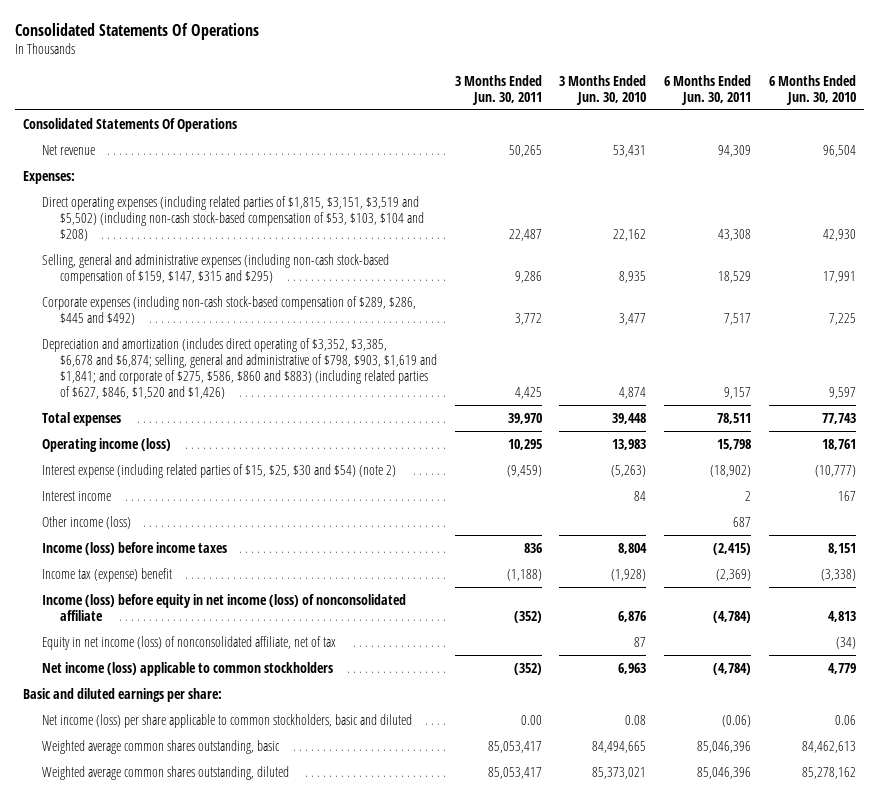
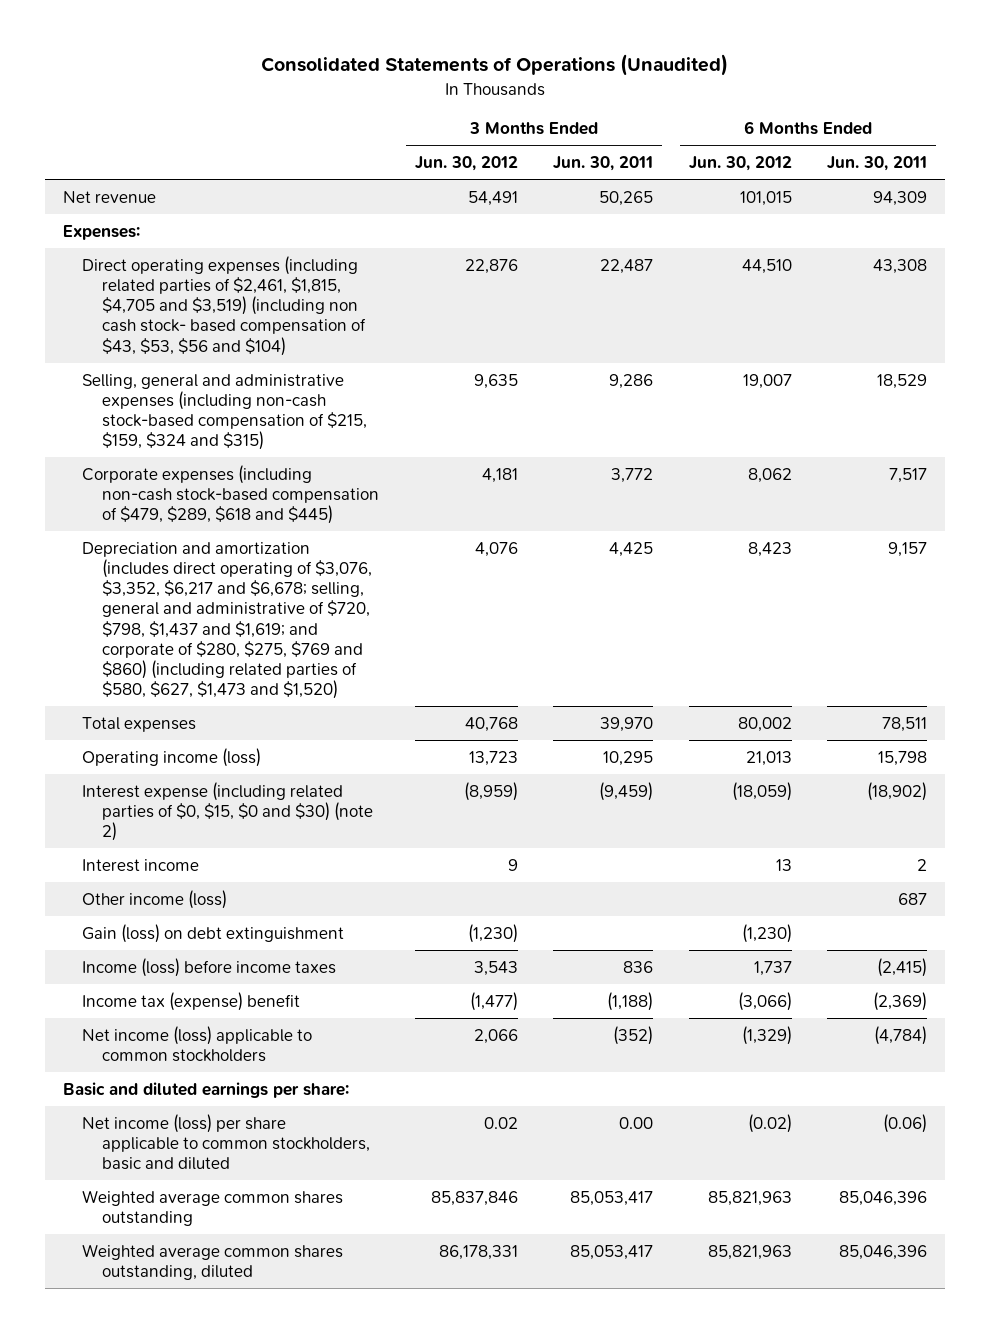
- Consolidated Statements Of Operations
+ Consolidated Statements of Operations (Unaudited)
- | 3 Months Ended Jun. 30, 2011 | 3 Months Ended Jun. 30, 2010 | 6 Months Ended Jun. 30, 2011 | 6 Months Ended Jun. 30, 2010
+ | 3 Months Ended Jun. 30, 2012 | 3 Months Ended Jun. 30, 2011 | 6 Months Ended Jun. 30, 2012 | 6 Months Ended Jun. 30, 2011
- Consolidated Statements Of Operations
- Direct operating expenses (including related parties of $1,815, $3,151, $3,519 and $5,502) (including non-cash stock-based compensation of $53, $103, $104 and $208) | 22,487 | 22,162 | 43,308 | 42,930
- Selling, general and administrative expenses (including non-cash stock-based compensation of $159, $147, $315 and $295) | 9,286 | 8,935 | 18,529 | 17,991
- Corporate expenses (including non-cash stock-based compensation of $289, $286, $445 and $492) | 3,772 | 3,477 | 7,517 | 7,225
- Depreciation and amortization (includes direct operating of $3,352, $3,385, $6,678 and $6,874; selling, general and administrative of $798, $903, $1,619 and $1,841; and corporate of $275, $586, $860 and $883) (including related parties of $627, $846, $1,520 and $1,426) | 4,425 | 4,874 | 9,157 | 9,597
+ Direct operating expenses (including related parties of $2,461, $1,815, $4,705 and $3,519) (including non cash stock- based compensation of $43, $53, $56 and $104) | 22,876 | 22,487 | 44,510 | 43,308
+ Selling, general and administrative expenses (including non-cash stock-based compensation of $215, $159, $324 and $315) | 9,635 | 9,286 | 19,007 | 18,529
+ Corporate expenses (including non-cash stock-based compensation of $479, $289, $618 and $445) | 4,181 | 3,772 | 8,062 | 7,517
+ Depreciation and amortization (includes direct operating of $3,076, $3,352, $6,217 and $6,678; selling, general and administrative of $720, $798, $1,437 and $1,619; and corporate of $280, $275, $769 and $860) (including related parties of $580, $627, $1,473 and $1,520) | 4,076 | 4,425 | 8,423 | 9,157
- Interest expense (including related parties of $15, $25, $30 and $54) (note 2) | (9,459) | (5,263) | (18,902) | (10,777)
+ Interest expense (including related parties of $0, $15, $0 and $30) (note 2) | (8,959) | (9,459) | (18,059) | (18,902)
+ Gain (loss) on debt extinguishment | (1,230) | | (1,230) |
- Income (loss) before equity in net income (loss) of nonconsolidated affiliate | (352) | 6,876 | (4,784) | 4,813
- Equity in net income (loss) of nonconsolidated affiliate, net of tax | | 87 | | (34)
- Weighted average common shares outstanding, basic | 85,053,417 | 84,494,665 | 85,046,396 | 84,462,613
+ Weighted average common shares outstanding | 85,837,846 | 85,053,417 | 85,821,963 | 85,046,396

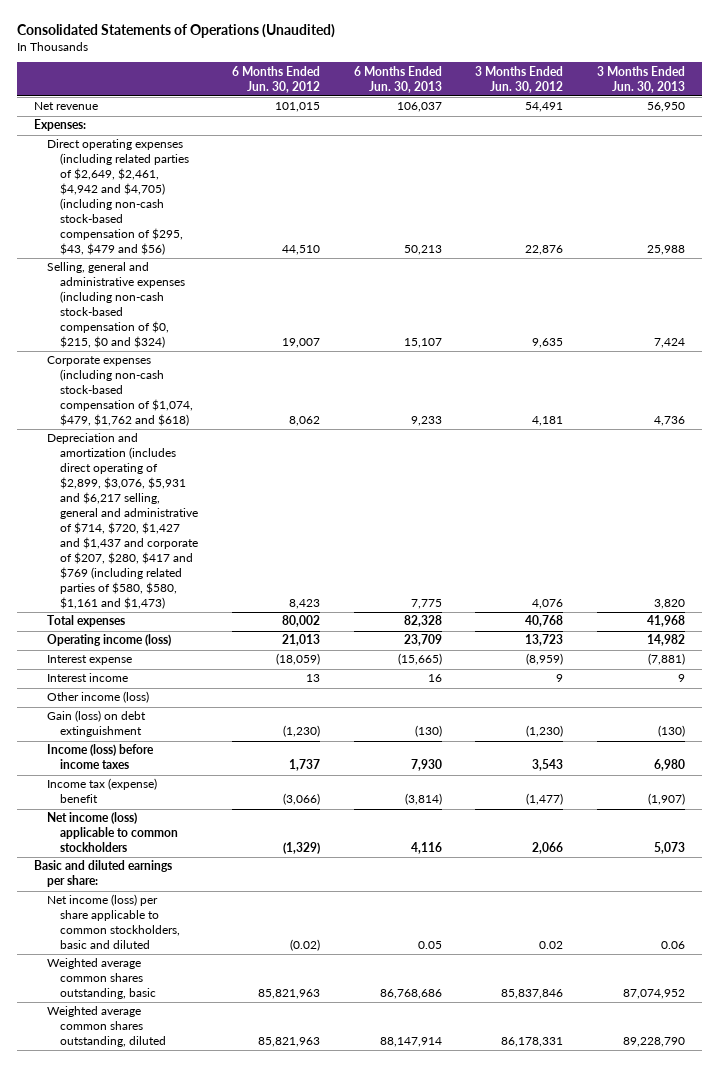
- | 3 Months Ended Jun. 30, 2012 | 3 Months Ended Jun. 30, 2011 | 6 Months Ended Jun. 30, 2012 | 6 Months Ended Jun. 30, 2011
+ | 6 Months Ended Jun. 30, 2012 | 6 Months Ended Jun. 30, 2013 | 3 Months Ended Jun. 30, 2012 | 3 Months Ended Jun. 30, 2013
- Direct operating expenses (including related parties of $2,461, $1,815, $4,705 and $3,519) (including non cash stock- based compensation of $43, $53, $56 and $104) | 22,876 | 22,487 | 44,510 | 43,308
- Selling, general and administrative expenses (including non-cash stock-based compensation of $215, $159, $324 and $315) | 9,635 | 9,286 | 19,007 | 18,529
- Corporate expenses (including non-cash stock-based compensation of $479, $289, $618 and $445) | 4,181 | 3,772 | 8,062 | 7,517
- Depreciation and amortization (includes direct operating of $3,076, $3,352, $6,217 and $6,678; selling, general and administrative of $720, $798, $1,437 and $1,619; and corporate of $280, $275, $769 and $860) (including related parties of $580, $627, $1,473 and $1,520) | 4,076 | 4,425 | 8,423 | 9,157
+ Direct operating expenses (including related parties of $2,649, $2,461, $4,942 and $4,705) (including non-cash stock-based compensation of $295, $43, $479 and $56) | 44,510 | 50,213 | 22,876 | 25,988
+ Selling, general and administrative expenses (including non-cash stock-based compensation of $0, $215, $0 and $324) | 19,007 | 15,107 | 9,635 | 7,424
+ Corporate expenses (including non-cash stock-based compensation of $1,074, $479, $1,762 and $618) | 8,062 | 9,233 | 4,181 | 4,736
+ Depreciation and amortization (includes direct operating of $2,899, $3,076, $5,931 and $6,217 selling, general and administrative of $714, $720, $1,427 and $1,437 and corporate of $207, $280, $417 and $769 (including related parties of $580, $580, $1,161 and $1,473) | 8,423 | 7,775 | 4,076 | 3,820
- Interest expense (including related parties of $0, $15, $0 and $30) (note 2) | (8,959) | (9,459) | (18,059) | (18,902)
+ Interest expense | (18,059) | (15,665) | (8,959) | (7,881)
- Weighted average common shares outstanding | 85,837,846 | 85,053,417 | 85,821,963 | 85,046,396
+ Weighted average common shares outstanding, basic | 85,821,963 | 86,768,686 | 85,837,846 | 87,074,952

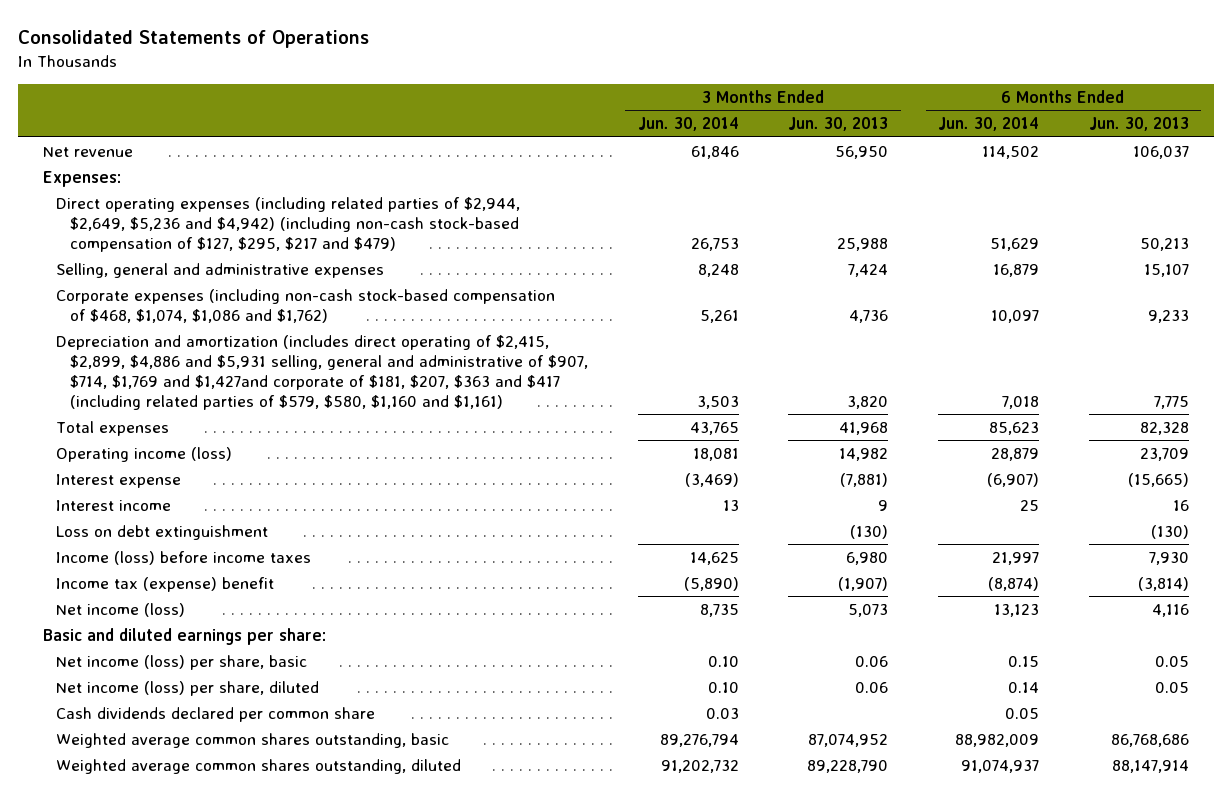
- Consolidated Statements of Operations (Unaudited)
+ Consolidated Statements of Operations
- | 6 Months Ended Jun. 30, 2012 | 6 Months Ended Jun. 30, 2013 | 3 Months Ended Jun. 30, 2012 | 3 Months Ended Jun. 30, 2013
+ | 3 Months Ended Jun. 30, 2014 | 3 Months Ended Jun. 30, 2013 | 6 Months Ended Jun. 30, 2014 | 6 Months Ended Jun. 30, 2013
- Direct operating expenses (including related parties of $2,649, $2,461, $4,942 and $4,705) (including non-cash stock-based compensation of $295, $43, $479 and $56) | 44,510 | 50,213 | 22,876 | 25,988
- Selling, general and administrative expenses (including non-cash stock-based compensation of $0, $215, $0 and $324) | 19,007 | 15,107 | 9,635 | 7,424
- Corporate expenses (including non-cash stock-based compensation of $1,074, $479, $1,762 and $618) | 8,062 | 9,233 | 4,181 | 4,736
- Depreciation and amortization (includes direct operating of $2,899, $3,076, $5,931 and $6,217 selling, general and administrative of $714, $720, $1,427 and $1,437 and corporate of $207, $280, $417 and $769 (including related parties of $580, $580, $1,161 and $1,473) | 8,423 | 7,775 | 4,076 | 3,820
+ Direct operating expenses (including related parties of $2,944, $2,649, $5,236 and $4,942) (including non-cash stock-based compensation of $127, $295, $217 and $479) | 26,753 | 25,988 | 51,629 | 50,213
+ Selling, general and administrative expenses | 8,248 | 7,424 | 16,879 | 15,107
+ Corporate expenses (including non-cash stock-based compensation of $468, $1,074, $1,086 and $1,762) | 5,261 | 4,736 | 10,097 | 9,233
+ Depreciation and amortization (includes direct operating of $2,415, $2,899, $4,886 and $5,931 selling, general and administrative of $907, $714, $1,769 and $1,427and corporate of $181, $207, $363 and $417 (including related parties of $579, $580, $1,160 and $1,161) | 3,503 | 3,820 | 7,018 | 7,775
- Other income (loss)
- Gain (loss) on debt extinguishment | (1,230) | (130) | (1,230) | (130)
+ Loss on debt extinguishment | | (130) | | (130)
- Net income (loss) applicable to common stockholders | (1,329) | 4,116 | 2,066 | 5,073
+ Net income (loss) | 8,735 | 5,073 | 13,123 | 4,116
- Net income (loss) per share applicable to common stockholders, basic and diluted | (0.02) | 0.05 | 0.02 | 0.06
+ Net income (loss) per share, basic | 0.10 | 0.06 | 0.15 | 0.05
+ Net income (loss) per share, diluted | 0.10 | 0.06 | 0.14 | 0.05
+ Cash dividends declared per common share | 0.03 | | 0.05 |

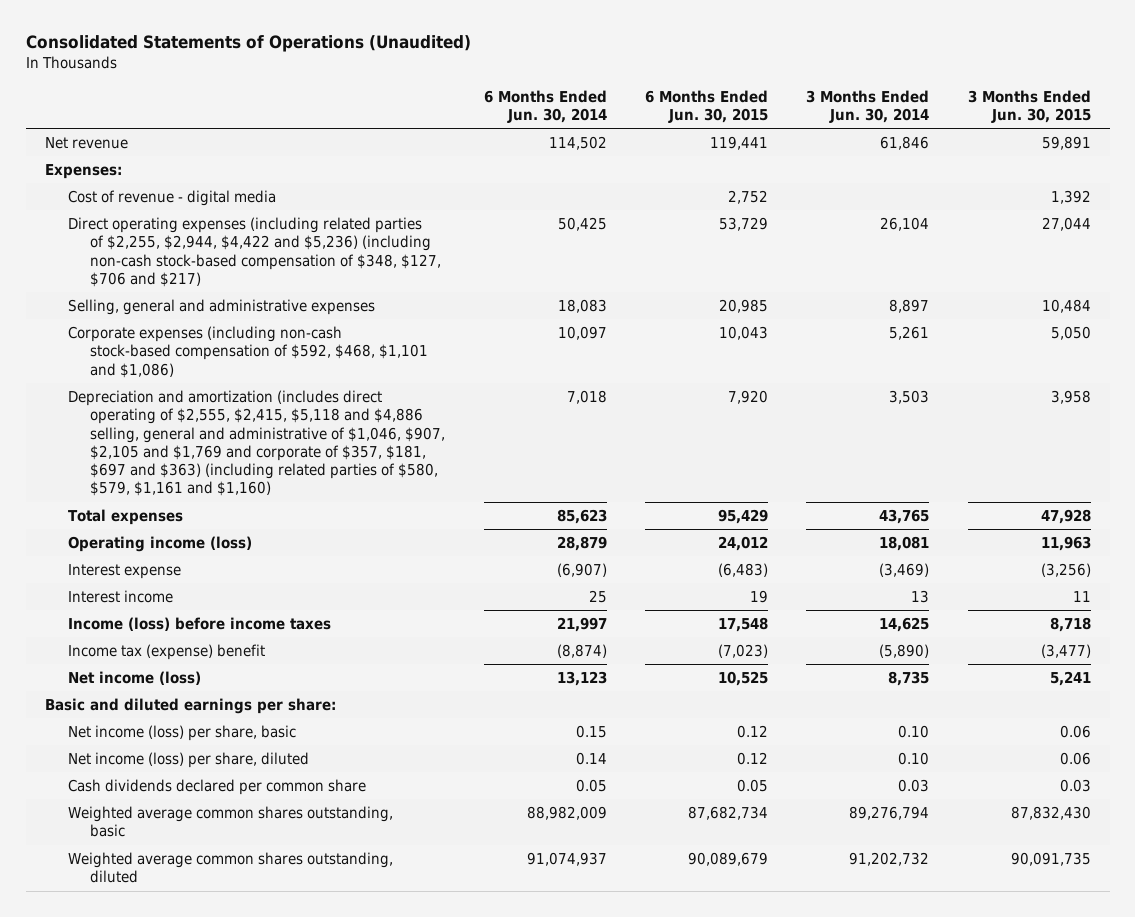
- Consolidated Statements of Operations
+ Consolidated Statements of Operations (Unaudited)
- | 3 Months Ended Jun. 30, 2014 | 3 Months Ended Jun. 30, 2013 | 6 Months Ended Jun. 30, 2014 | 6 Months Ended Jun. 30, 2013
+ | 6 Months Ended Jun. 30, 2014 | 6 Months Ended Jun. 30, 2015 | 3 Months Ended Jun. 30, 2014 | 3 Months Ended Jun. 30, 2015
- Direct operating expenses (including related parties of $2,944, $2,649, $5,236 and $4,942) (including non-cash stock-based compensation of $127, $295, $217 and $479) | 26,753 | 25,988 | 51,629 | 50,213
- Selling, general and administrative expenses | 8,248 | 7,424 | 16,879 | 15,107
- Corporate expenses (including non-cash stock-based compensation of $468, $1,074, $1,086 and $1,762) | 5,261 | 4,736 | 10,097 | 9,233
- Depreciation and amortization (includes direct operating of $2,415, $2,899, $4,886 and $5,931 selling, general and administrative of $907, $714, $1,769 and $1,427and corporate of $181, $207, $363 and $417 (including related parties of $579, $580, $1,160 and $1,161) | 3,503 | 3,820 | 7,018 | 7,775
+ Cost of revenue - digital media | | 2,752 | | 1,392
+ Direct operating expenses (including related parties of $2,255, $2,944, $4,422 and $5,236) (including non-cash stock-based compensation of $348, $127, $706 and $217) | 50,425 | 53,729 | 26,104 | 27,044
+ Selling, general and administrative expenses | 18,083 | 20,985 | 8,897 | 10,484
+ Corporate expenses (including non-cash stock-based compensation of $592, $468, $1,101 and $1,086) | 10,097 | 10,043 | 5,261 | 5,050
+ Depreciation and amortization (includes direct operating of $2,555, $2,415, $5,118 and $4,886 selling, general and administrative of $1,046, $907, $2,105 and $1,769 and corporate of $357, $181, $697 and $363) (including related parties of $580, $579, $1,161 and $1,160) | 7,018 | 7,920 | 3,503 | 3,958
- Loss on debt extinguishment | | (130) | | (130)

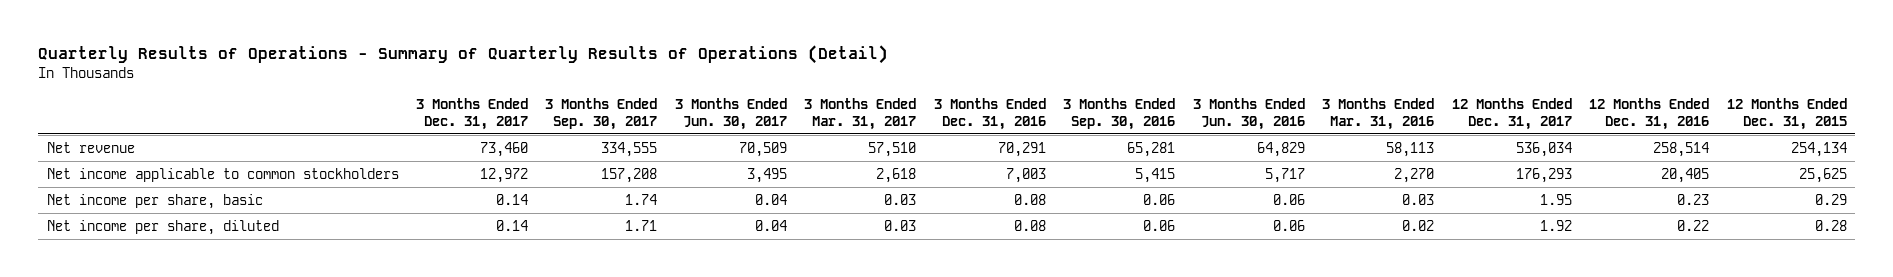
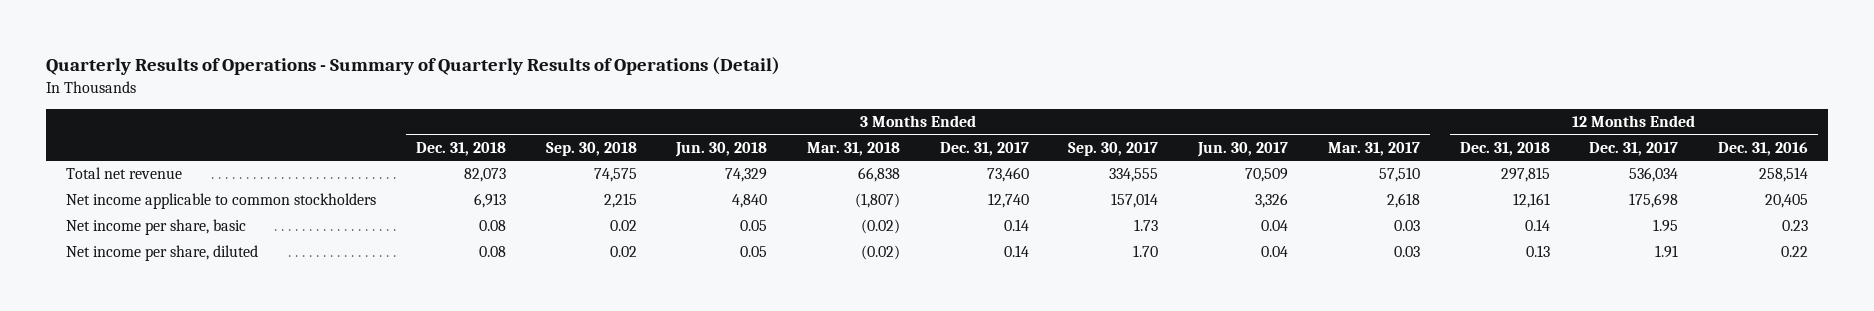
- | 3 Months Ended Dec. 31, 2017 | 3 Months Ended Sep. 30, 2017 | 3 Months Ended Jun. 30, 2017 | 3 Months Ended Mar. 31, 2017 | 3 Months Ended Dec. 31, 2016 | 3 Months Ended Sep. 30, 2016 | 3 Months Ended Jun. 30, 2016 | 3 Months Ended Mar. 31, 2016 | 12 Months Ended Dec. 31, 2017 | 12 Months Ended Dec. 31, 2016 | 12 Months Ended Dec. 31, 2015
+ | 3 Months Ended Dec. 31, 2018 | 3 Months Ended Sep. 30, 2018 | 3 Months Ended Jun. 30, 2018 | 3 Months Ended Mar. 31, 2018 | 3 Months Ended Dec. 31, 2017 | 3 Months Ended Sep. 30, 2017 | 3 Months Ended Jun. 30, 2017 | 3 Months Ended Mar. 31, 2017 | 12 Months Ended Dec. 31, 2018 | 12 Months Ended Dec. 31, 2017 | 12 Months Ended Dec. 31, 2016
- Net revenue | 73,460 | 334,555 | 70,509 | 57,510 | 70,291 | 65,281 | 64,829 | 58,113 | 536,034 | 258,514 | 254,134
- Net income applicable to common stockholders | 12,972 | 157,208 | 3,495 | 2,618 | 7,003 | 5,415 | 5,717 | 2,270 | 176,293 | 20,405 | 25,625
- Net income per share, basic | 0.14 | 1.74 | 0.04 | 0.03 | 0.08 | 0.06 | 0.06 | 0.03 | 1.95 | 0.23 | 0.29
- Net income per share, diluted | 0.14 | 1.71 | 0.04 | 0.03 | 0.08 | 0.06 | 0.06 | 0.02 | 1.92 | 0.22 | 0.28
+ Total net revenue | 82,073 | 74,575 | 74,329 | 66,838 | 73,460 | 334,555 | 70,509 | 57,510 | 297,815 | 536,034 | 258,514
+ Net income applicable to common stockholders | 6,913 | 2,215 | 4,840 | (1,807) | 12,740 | 157,014 | 3,326 | 2,618 | 12,161 | 175,698 | 20,405
+ Net income per share, basic | 0.08 | 0.02 | 0.05 | (0.02) | 0.14 | 1.73 | 0.04 | 0.03 | 0.14 | 1.95 | 0.23
+ Net income per share, diluted | 0.08 | 0.02 | 0.05 | (0.02) | 0.14 | 1.70 | 0.04 | 0.03 | 0.13 | 1.91 | 0.22

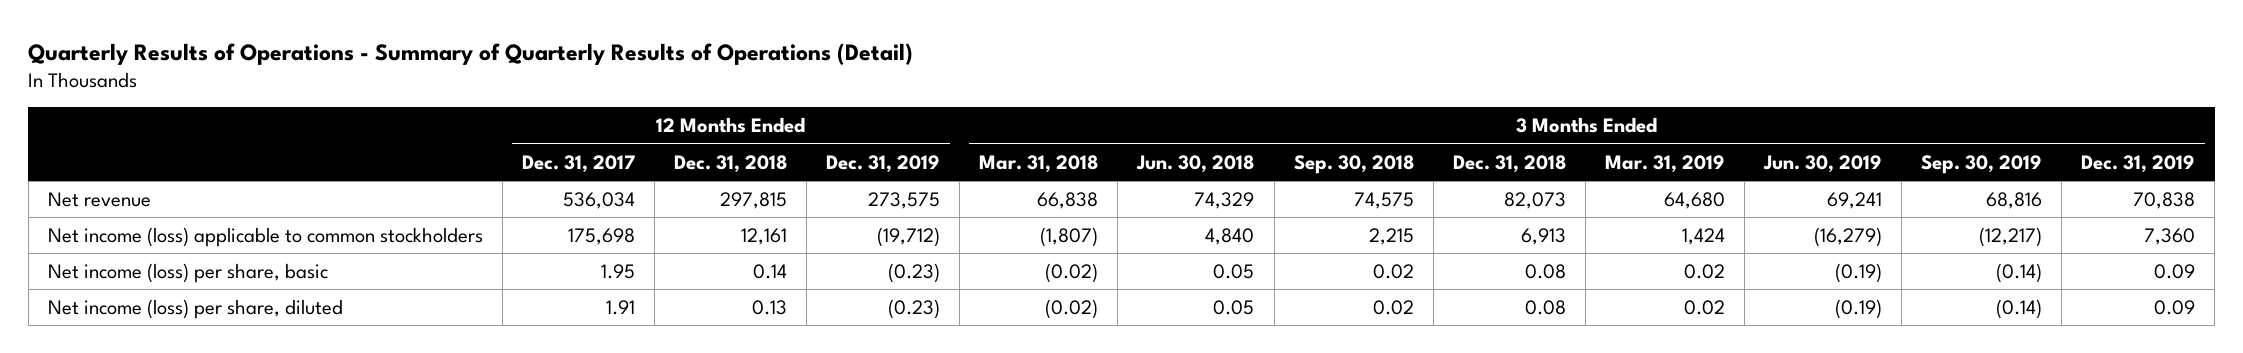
- | 3 Months Ended Dec. 31, 2018 | 3 Months Ended Sep. 30, 2018 | 3 Months Ended Jun. 30, 2018 | 3 Months Ended Mar. 31, 2018 | 3 Months Ended Dec. 31, 2017 | 3 Months Ended Sep. 30, 2017 | 3 Months Ended Jun. 30, 2017 | 3 Months Ended Mar. 31, 2017 | 12 Months Ended Dec. 31, 2018 | 12 Months Ended Dec. 31, 2017 | 12 Months Ended Dec. 31, 2016
+ | 12 Months Ended Dec. 31, 2017 | 12 Months Ended Dec. 31, 2018 | 12 Months Ended Dec. 31, 2019 | 3 Months Ended Mar. 31, 2018 | 3 Months Ended Jun. 30, 2018 | 3 Months Ended Sep. 30, 2018 | 3 Months Ended Dec. 31, 2018 | 3 Months Ended Mar. 31, 2019 | 3 Months Ended Jun. 30, 2019 | 3 Months Ended Sep. 30, 2019 | 3 Months Ended Dec. 31, 2019
- Total net revenue | 82,073 | 74,575 | 74,329 | 66,838 | 73,460 | 334,555 | 70,509 | 57,510 | 297,815 | 536,034 | 258,514
- Net income applicable to common stockholders | 6,913 | 2,215 | 4,840 | (1,807) | 12,740 | 157,014 | 3,326 | 2,618 | 12,161 | 175,698 | 20,405
- Net income per share, basic | 0.08 | 0.02 | 0.05 | (0.02) | 0.14 | 1.73 | 0.04 | 0.03 | 0.14 | 1.95 | 0.23
- Net income per share, diluted | 0.08 | 0.02 | 0.05 | (0.02) | 0.14 | 1.70 | 0.04 | 0.03 | 0.13 | 1.91 | 0.22
+ Net revenue | 536,034 | 297,815 | 273,575 | 66,838 | 74,329 | 74,575 | 82,073 | 64,680 | 69,241 | 68,816 | 70,838
+ Net income (loss) applicable to common stockholders | 175,698 | 12,161 | (19,712) | (1,807) | 4,840 | 2,215 | 6,913 | 1,424 | (16,279) | (12,217) | 7,360
+ Net income (loss) per share, basic | 1.95 | 0.14 | (0.23) | (0.02) | 0.05 | 0.02 | 0.08 | 0.02 | (0.19) | (0.14) | 0.09
+ Net income (loss) per share, diluted | 1.91 | 0.13 | (0.23) | (0.02) | 0.05 | 0.02 | 0.08 | 0.02 | (0.19) | (0.14) | 0.09

